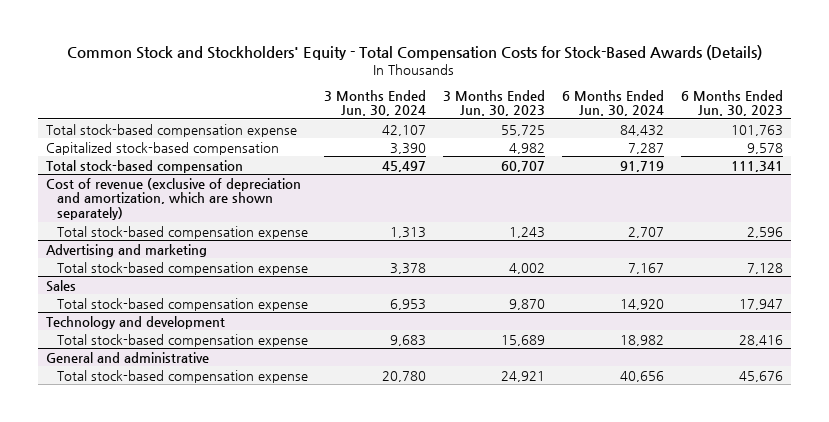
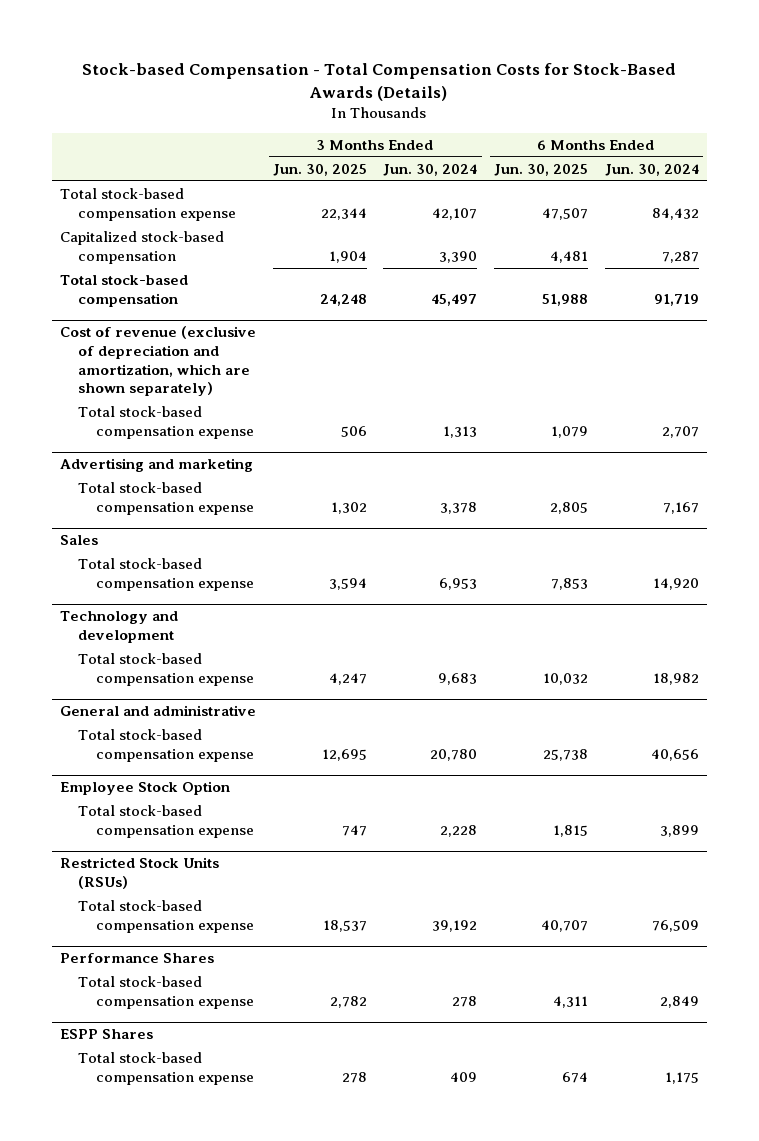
- Common Stock and Stockholders' Equity - Total Compensation Costs for Stock-Based Awards (Details)
+ Stock-based Compensation - Total Compensation Costs for Stock-Based Awards (Details)
- | 3 Months Ended Jun. 30, 2024 | 3 Months Ended Jun. 30, 2023 | 6 Months Ended Jun. 30, 2024 | 6 Months Ended Jun. 30, 2023
+ | 3 Months Ended Jun. 30, 2025 | 3 Months Ended Jun. 30, 2024 | 6 Months Ended Jun. 30, 2025 | 6 Months Ended Jun. 30, 2024
+ Employee Stock Option
+ Total stock-based compensation expense | 747 | 2,228 | 1,815 | 3,899
+ Restricted Stock Units (RSUs)
+ Total stock-based compensation expense | 18,537 | 39,192 | 40,707 | 76,509
+ Performance Shares
+ Total stock-based compensation expense | 2,782 | 278 | 4,311 | 2,849
+ ESPP Shares
+ Total stock-based compensation expense | 278 | 409 | 674 | 1,175

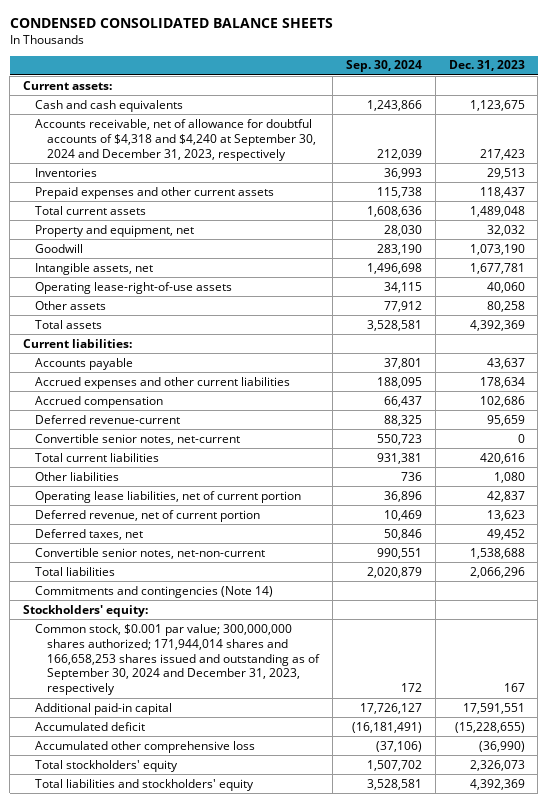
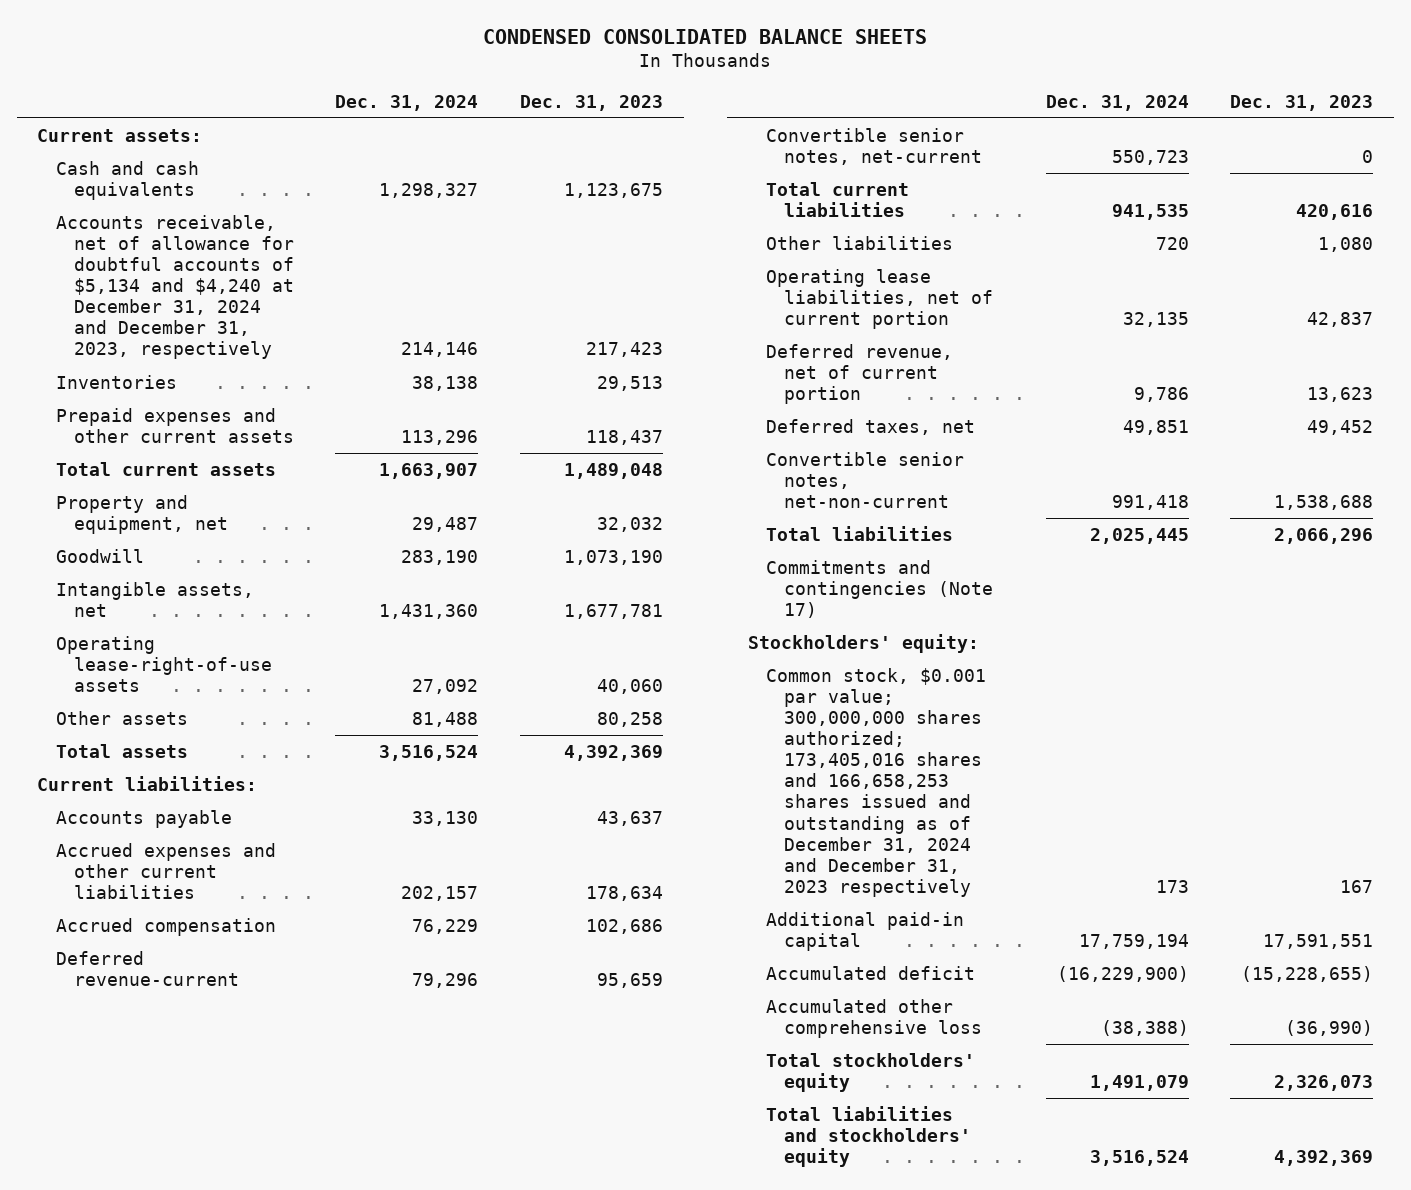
- | Sep. 30, 2024 | Dec. 31, 2023
+ | Dec. 31, 2024 | Dec. 31, 2023
- Accounts receivable, net of allowance for doubtful accounts of $4,318 and $4,240 at September 30, 2024 and December 31, 2023, respectively | 212,039 | 217,423
+ Accounts receivable, net of allowance for doubtful accounts of $5,134 and $4,240 at December 31, 2024 and December 31, 2023, respectively | 214,146 | 217,423
- Commitments and contingencies (Note 14)
+ Commitments and contingencies (Note 17)
- Common stock, $0.001 par value; 300,000,000 shares authorized; 171,944,014 shares and 166,658,253 shares issued and outstanding as of September 30, 2024 and December 31, 2023, respectively | 172 | 167
+ Common stock, $0.001 par value; 300,000,000 shares authorized; 173,405,016 shares and 166,658,253 shares issued and outstanding as of December 31, 2024 and December 31, 2023 respectively | 173 | 167

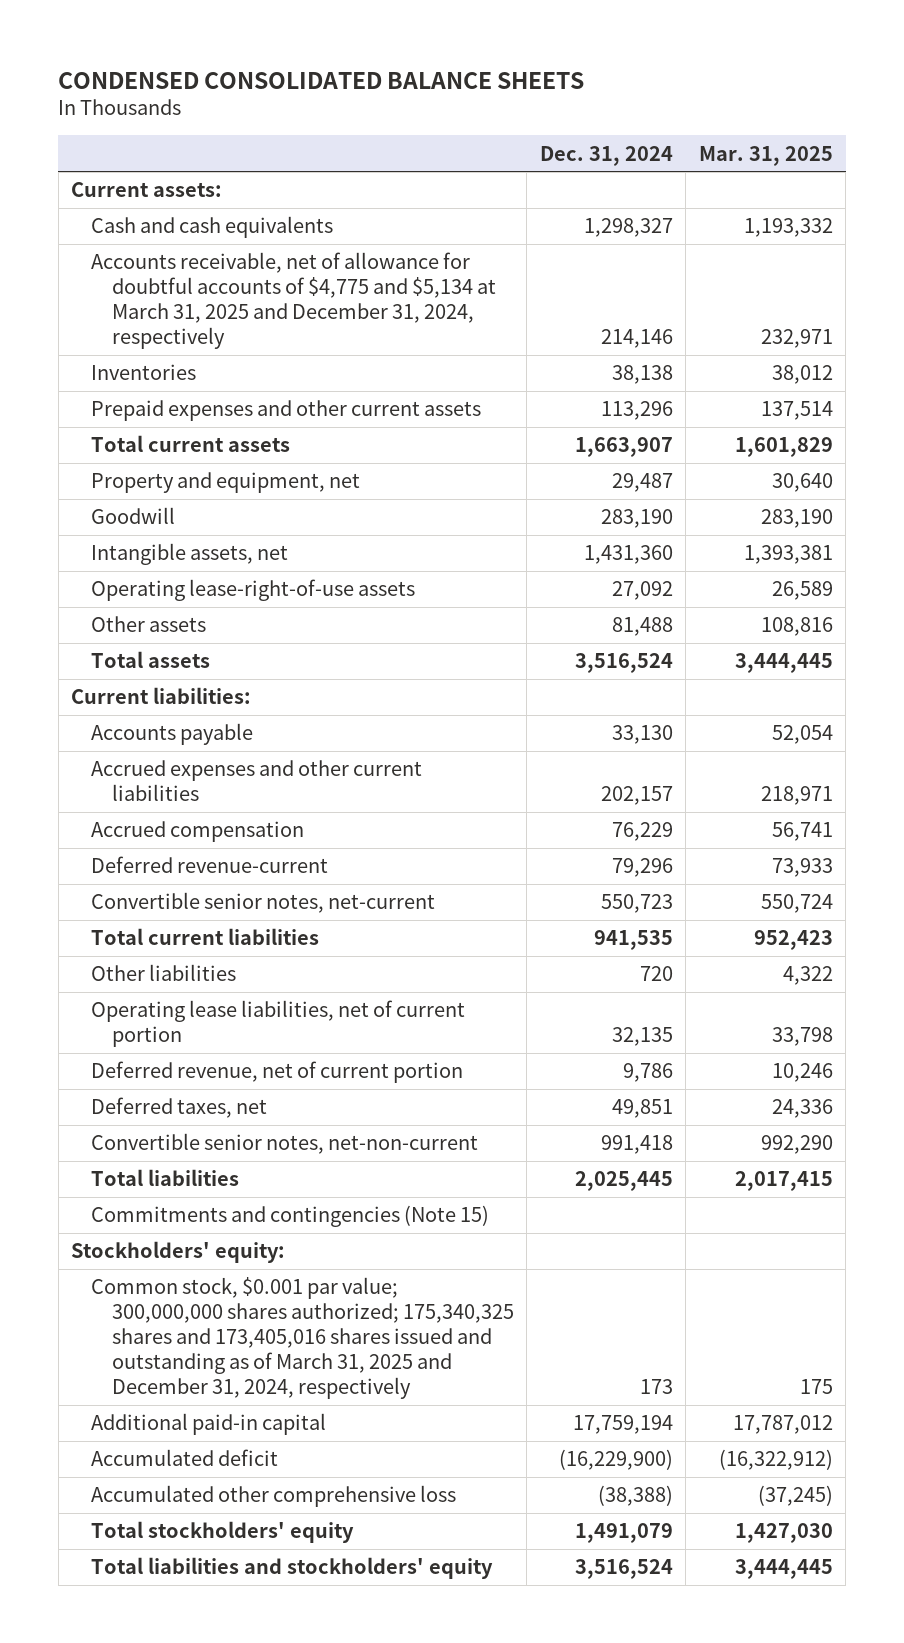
- | Dec. 31, 2024 | Dec. 31, 2023
+ | Dec. 31, 2024 | Mar. 31, 2025
- Accounts receivable, net of allowance for doubtful accounts of $5,134 and $4,240 at December 31, 2024 and December 31, 2023, respectively | 214,146 | 217,423
+ Accounts receivable, net of allowance for doubtful accounts of $4,775 and $5,134 at March 31, 2025 and December 31, 2024, respectively | 214,146 | 232,971
- Commitments and contingencies (Note 17)
+ Commitments and contingencies (Note 15)
- Common stock, $0.001 par value; 300,000,000 shares authorized; 173,405,016 shares and 166,658,253 shares issued and outstanding as of December 31, 2024 and December 31, 2023 respectively | 173 | 167
+ Common stock, $0.001 par value; 300,000,000 shares authorized; 175,340,325 shares and 173,405,016 shares issued and outstanding as of March 31, 2025 and December 31, 2024, respectively | 173 | 175

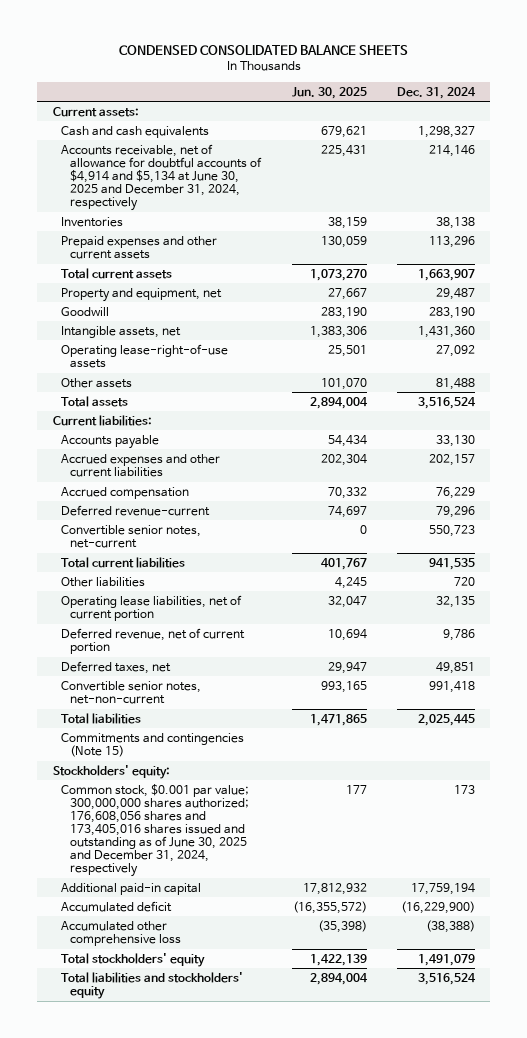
- | Dec. 31, 2024 | Mar. 31, 2025
+ | Jun. 30, 2025 | Dec. 31, 2024
- Accounts receivable, net of allowance for doubtful accounts of $4,775 and $5,134 at March 31, 2025 and December 31, 2024, respectively | 214,146 | 232,971
+ Accounts receivable, net of allowance for doubtful accounts of $4,914 and $5,134 at June 30, 2025 and December 31, 2024, respectively | 225,431 | 214,146
- Common stock, $0.001 par value; 300,000,000 shares authorized; 175,340,325 shares and 173,405,016 shares issued and outstanding as of March 31, 2025 and December 31, 2024, respectively | 173 | 175
+ Common stock, $0.001 par value; 300,000,000 shares authorized; 176,608,056 shares and 173,405,016 shares issued and outstanding as of June 30, 2025 and December 31, 2024, respectively | 177 | 173

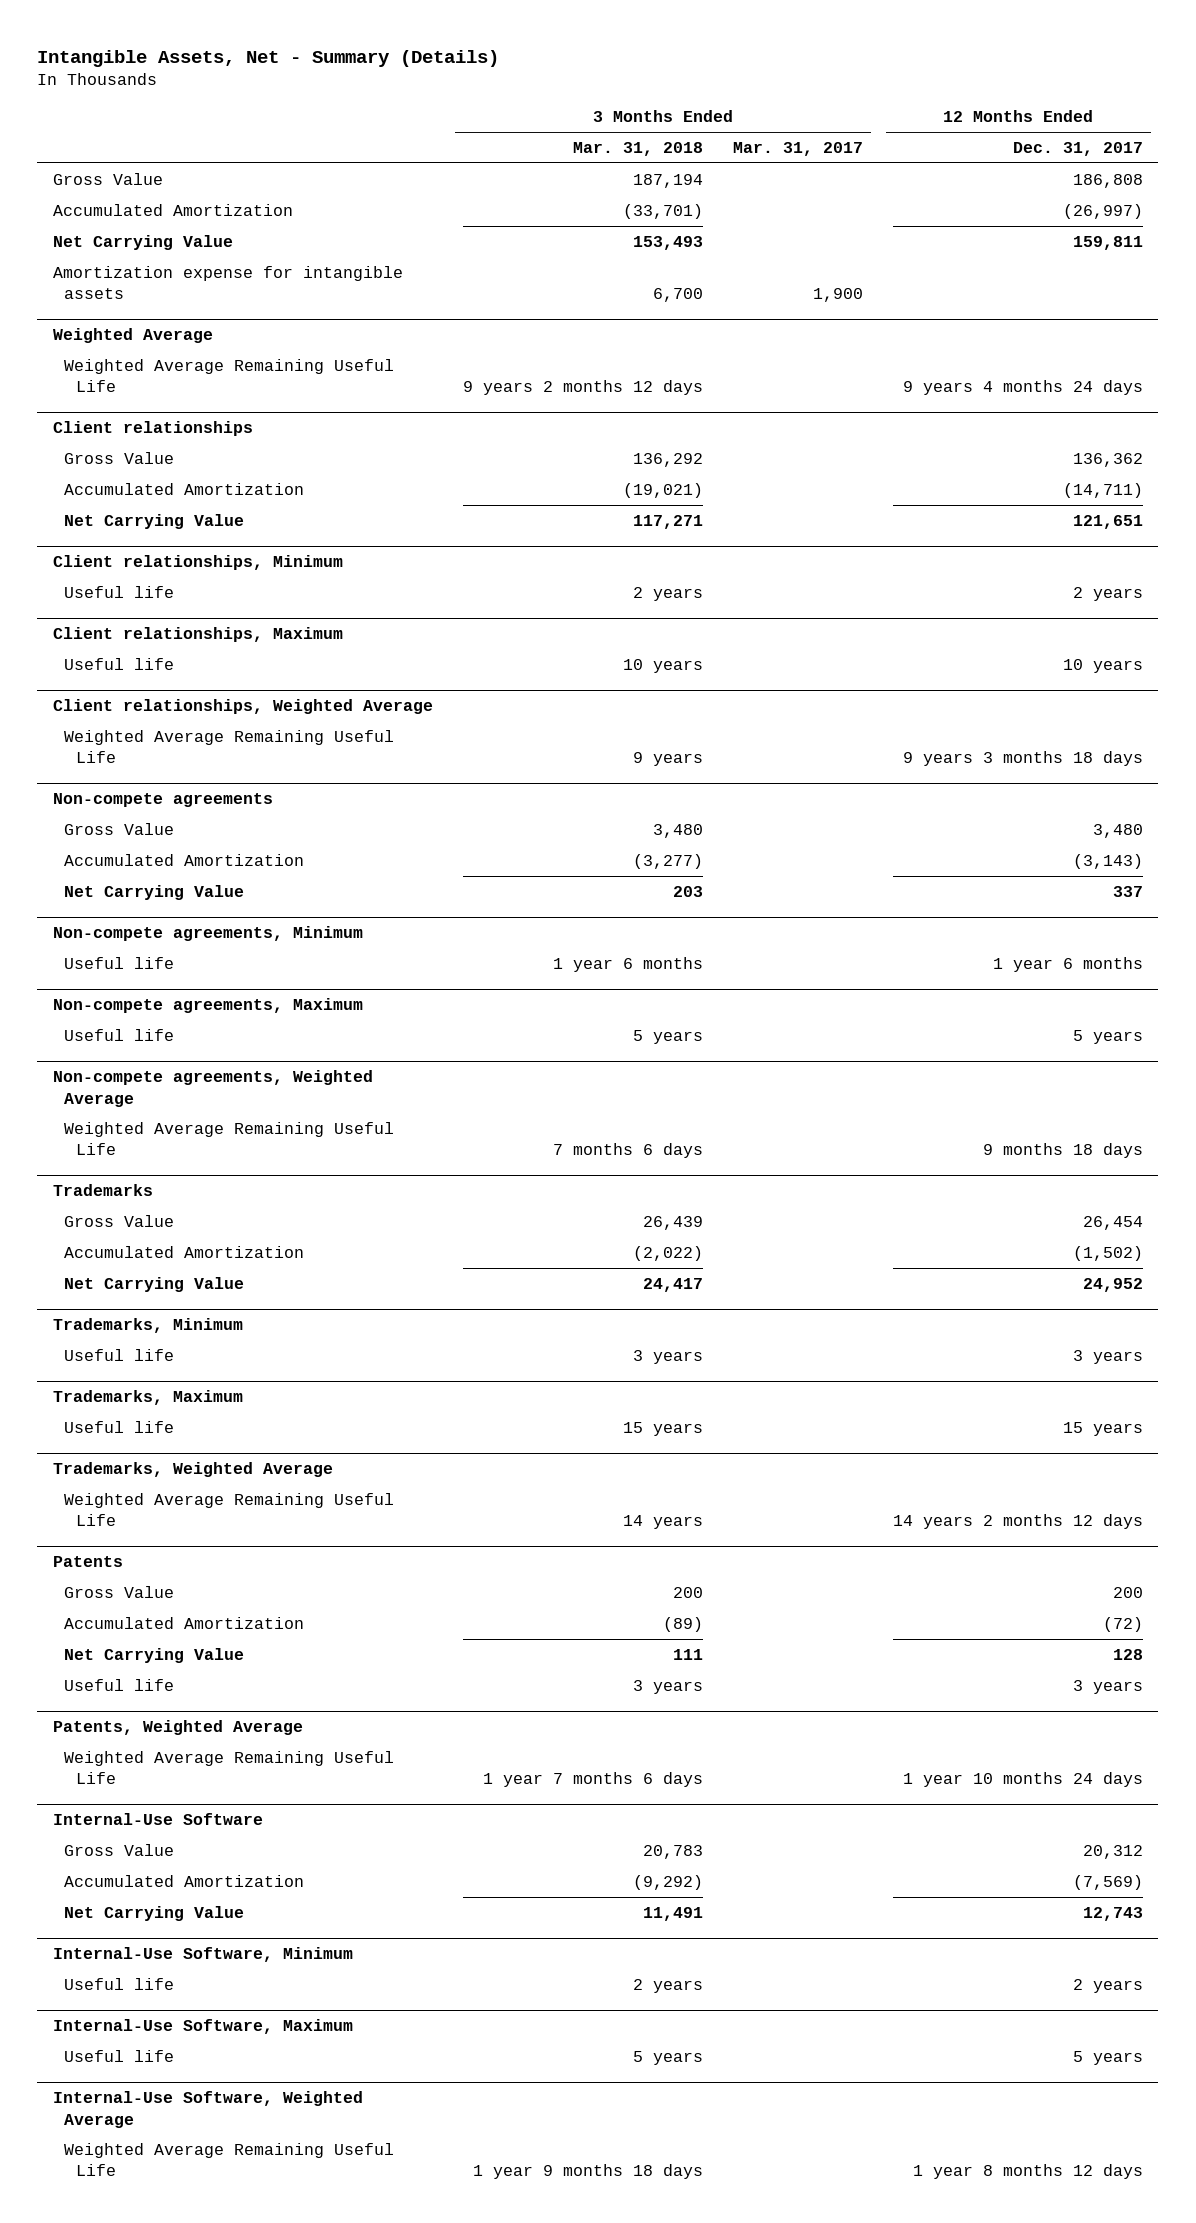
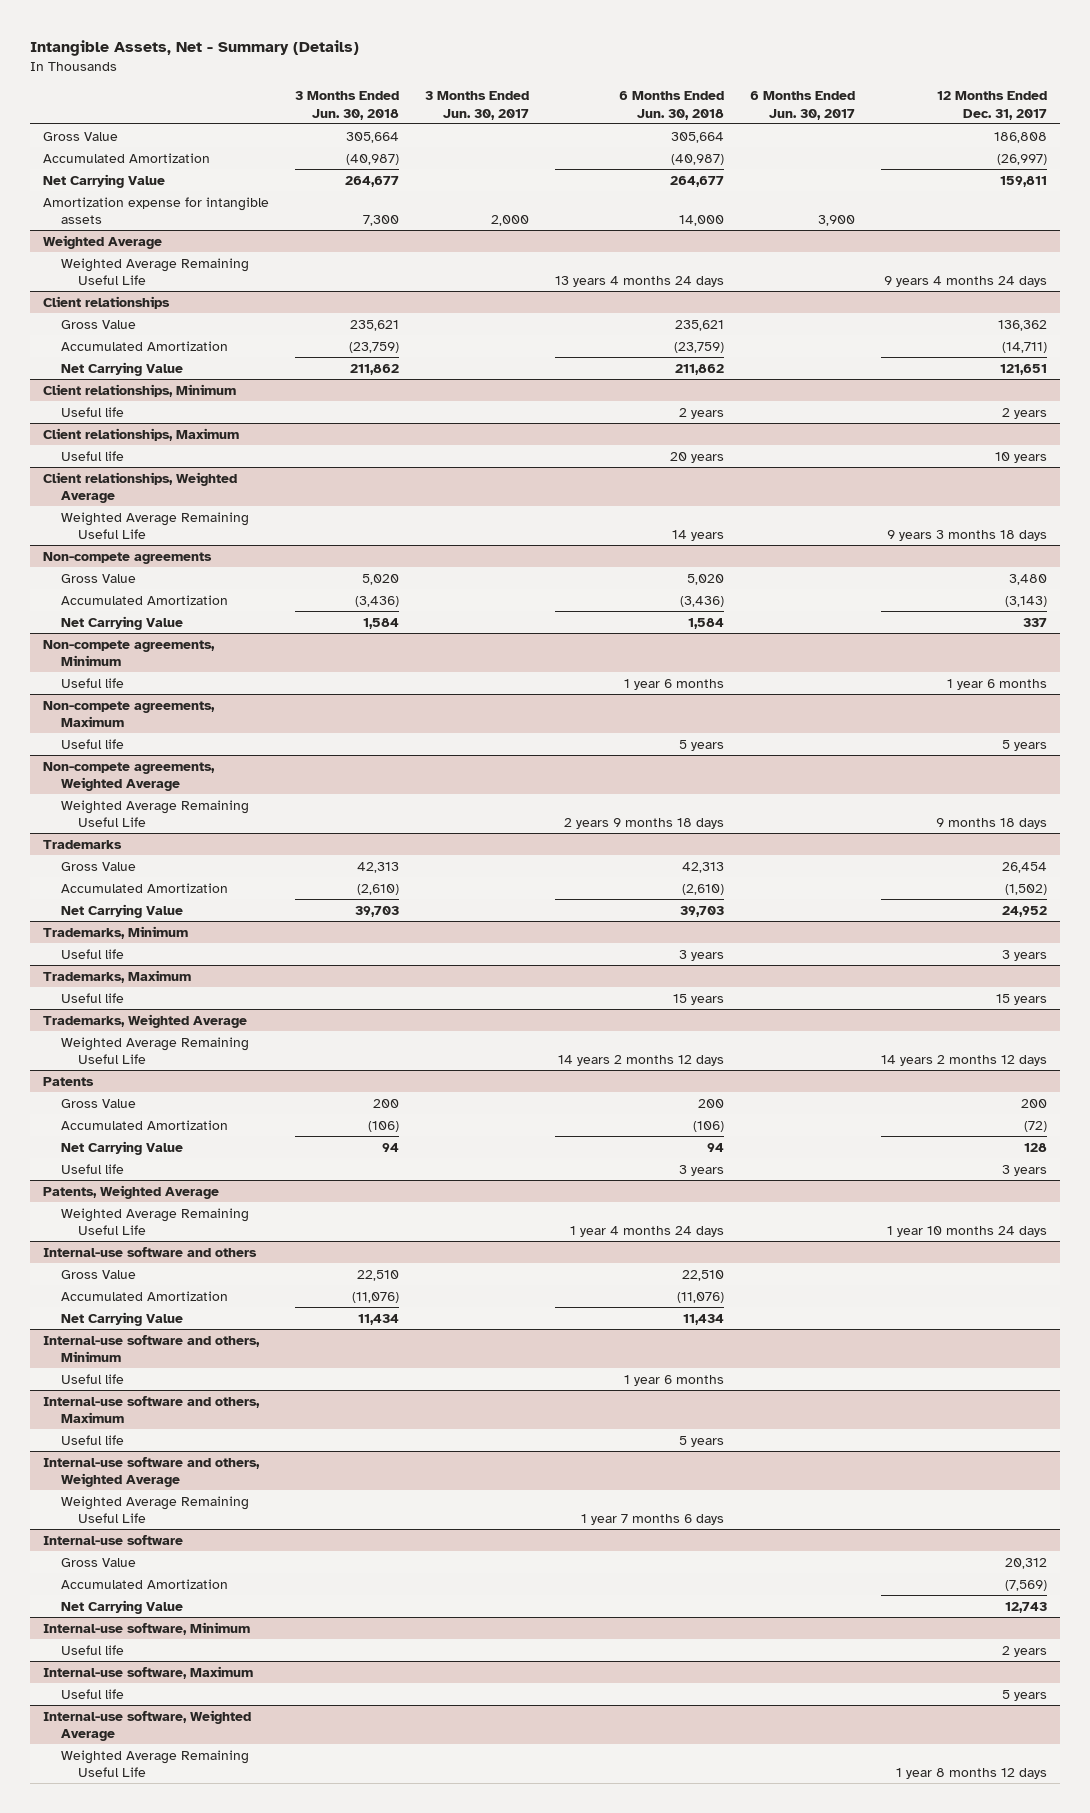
- | 3 Months Ended Mar. 31, 2018 | 3 Months Ended Mar. 31, 2017 | 12 Months Ended Dec. 31, 2017
+ | 3 Months Ended Jun. 30, 2018 | 3 Months Ended Jun. 30, 2017 | 6 Months Ended Jun. 30, 2018 | 6 Months Ended Jun. 30, 2017 | 12 Months Ended Dec. 31, 2017
- Internal-Use Software
+ Internal-use software and others
+ Gross Value | 22,510 | | 22,510 | |
+ Accumulated Amortization | (11,076) | | (11,076) | |
+ Net Carrying Value | 11,434 | | 11,434 | |
+ Internal-use software and others, Minimum
+ Useful life | | | 1 year 6 months | |
+ Internal-use software and others, Maximum
+ Useful life | | | 5 years | |
+ Internal-use software and others, Weighted Average
+ Weighted Average Remaining Useful Life | | | 1 year 7 months 6 days | |
+ Internal-use software
- Internal-Use Software, Minimum
+ Internal-use software, Minimum
- Internal-Use Software, Maximum
+ Internal-use software, Maximum
- Internal-Use Software, Weighted Average
+ Internal-use software, Weighted Average

